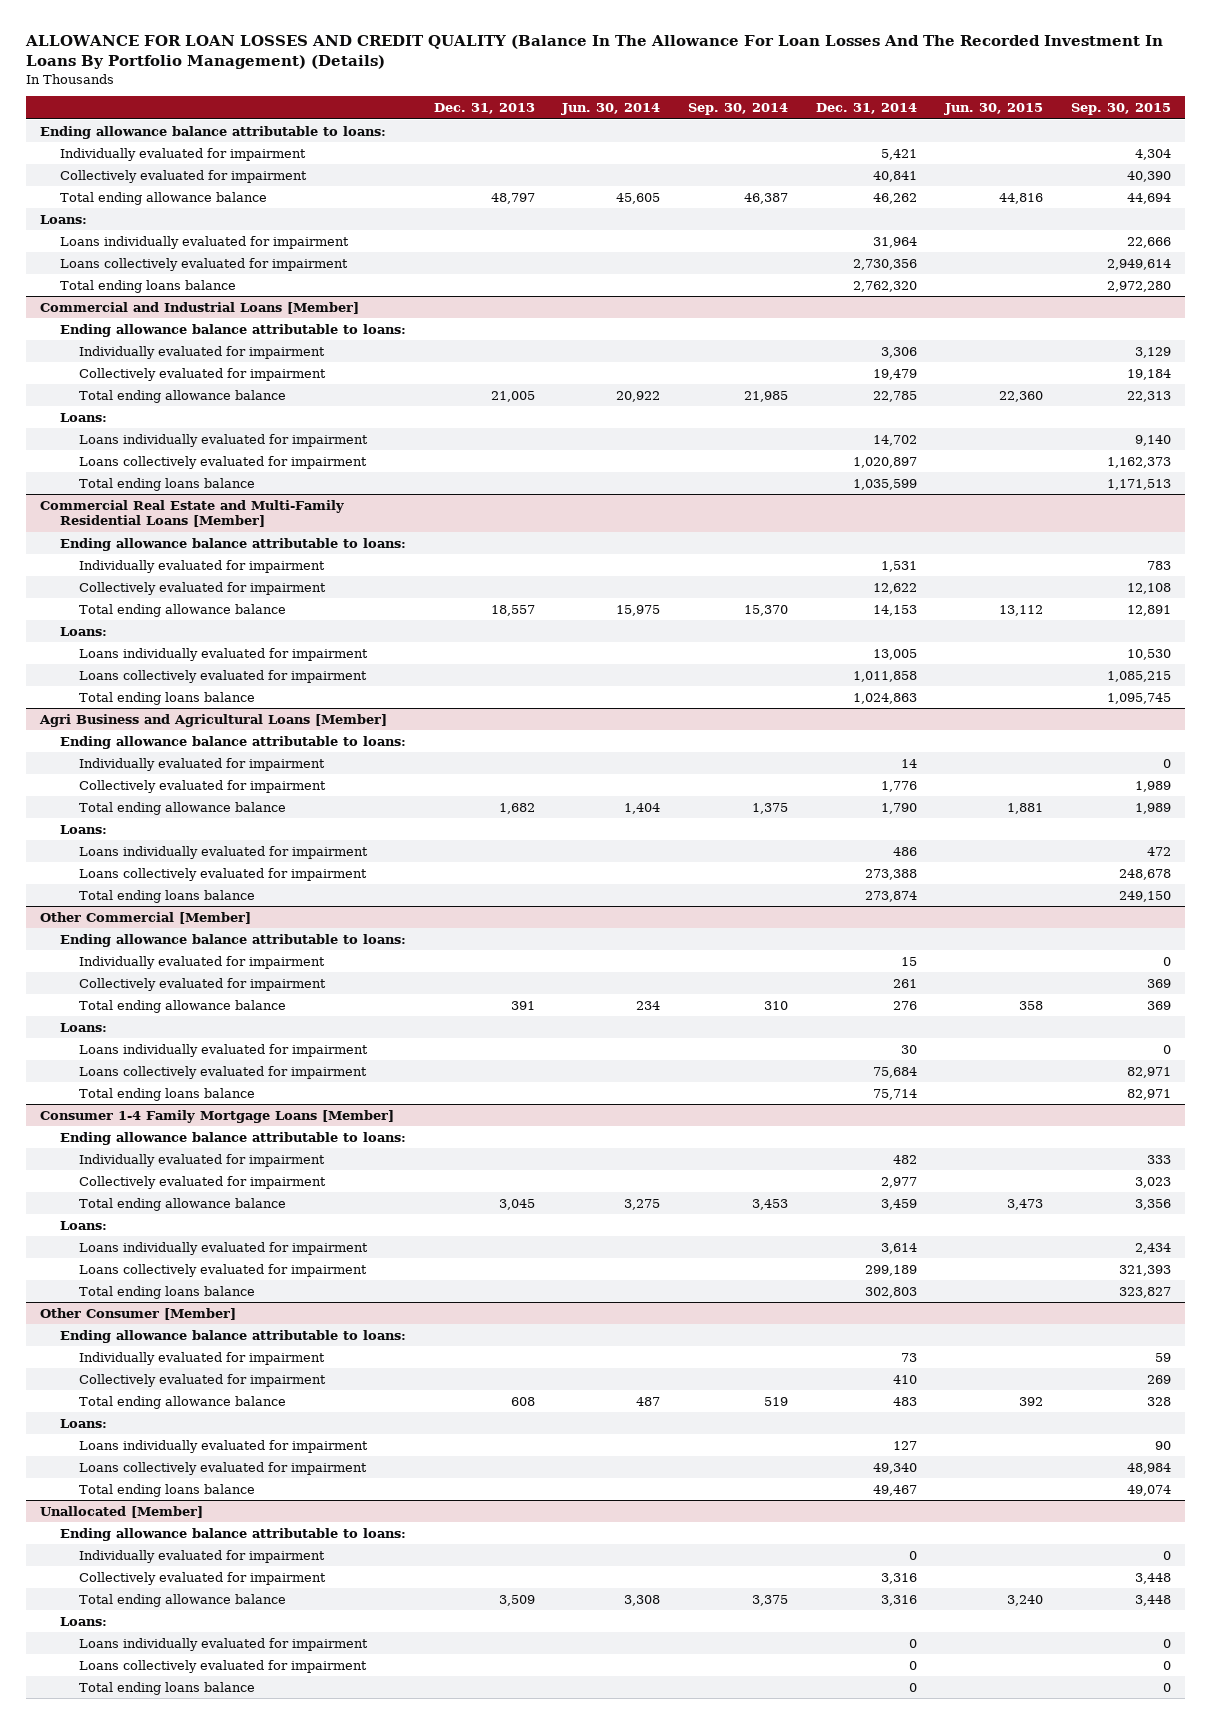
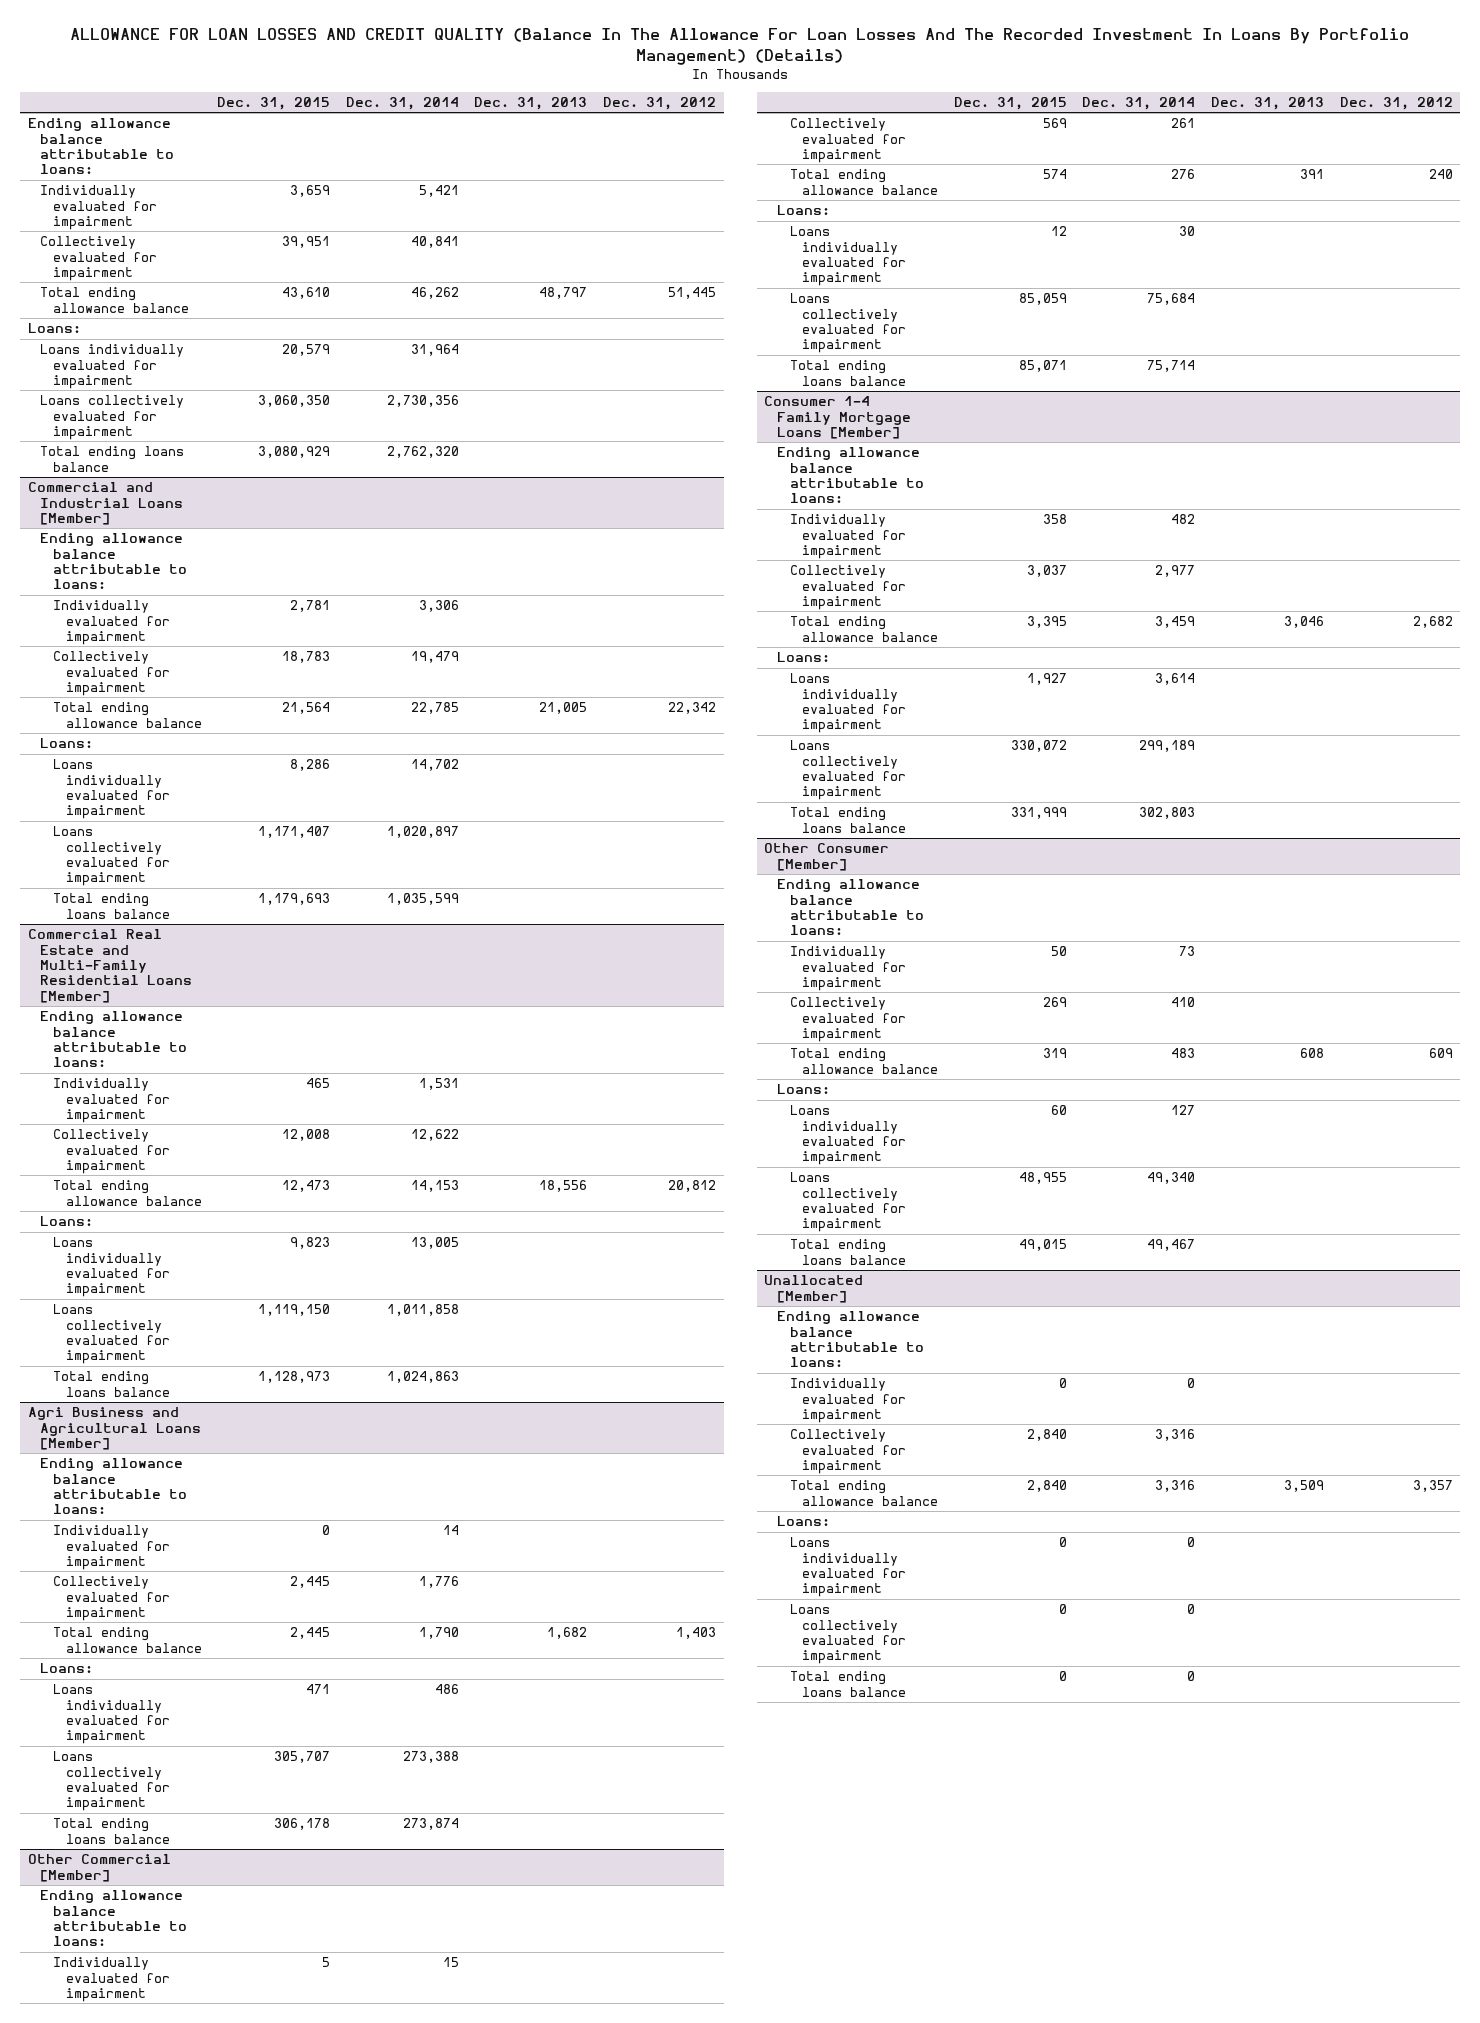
- | Dec. 31, 2013 | Jun. 30, 2014 | Sep. 30, 2014 | Dec. 31, 2014 | Jun. 30, 2015 | Sep. 30, 2015
+ | Dec. 31, 2015 | Dec. 31, 2014 | Dec. 31, 2013 | Dec. 31, 2012
@ Commercial Real Estate and Multi-Family Residential Loans [Member]
- Total ending allowance balance | 18,557 | 15,975 | 15,370 | 14,153 | 13,112 | 12,891
+ Total ending allowance balance | 12,473 | 14,153 | 18,556 | 20,812
@ Consumer 1-4 Family Mortgage Loans [Member]
- Total ending allowance balance | 3,045 | 3,275 | 3,453 | 3,459 | 3,473 | 3,356
+ Total ending allowance balance | 3,395 | 3,459 | 3,046 | 2,682

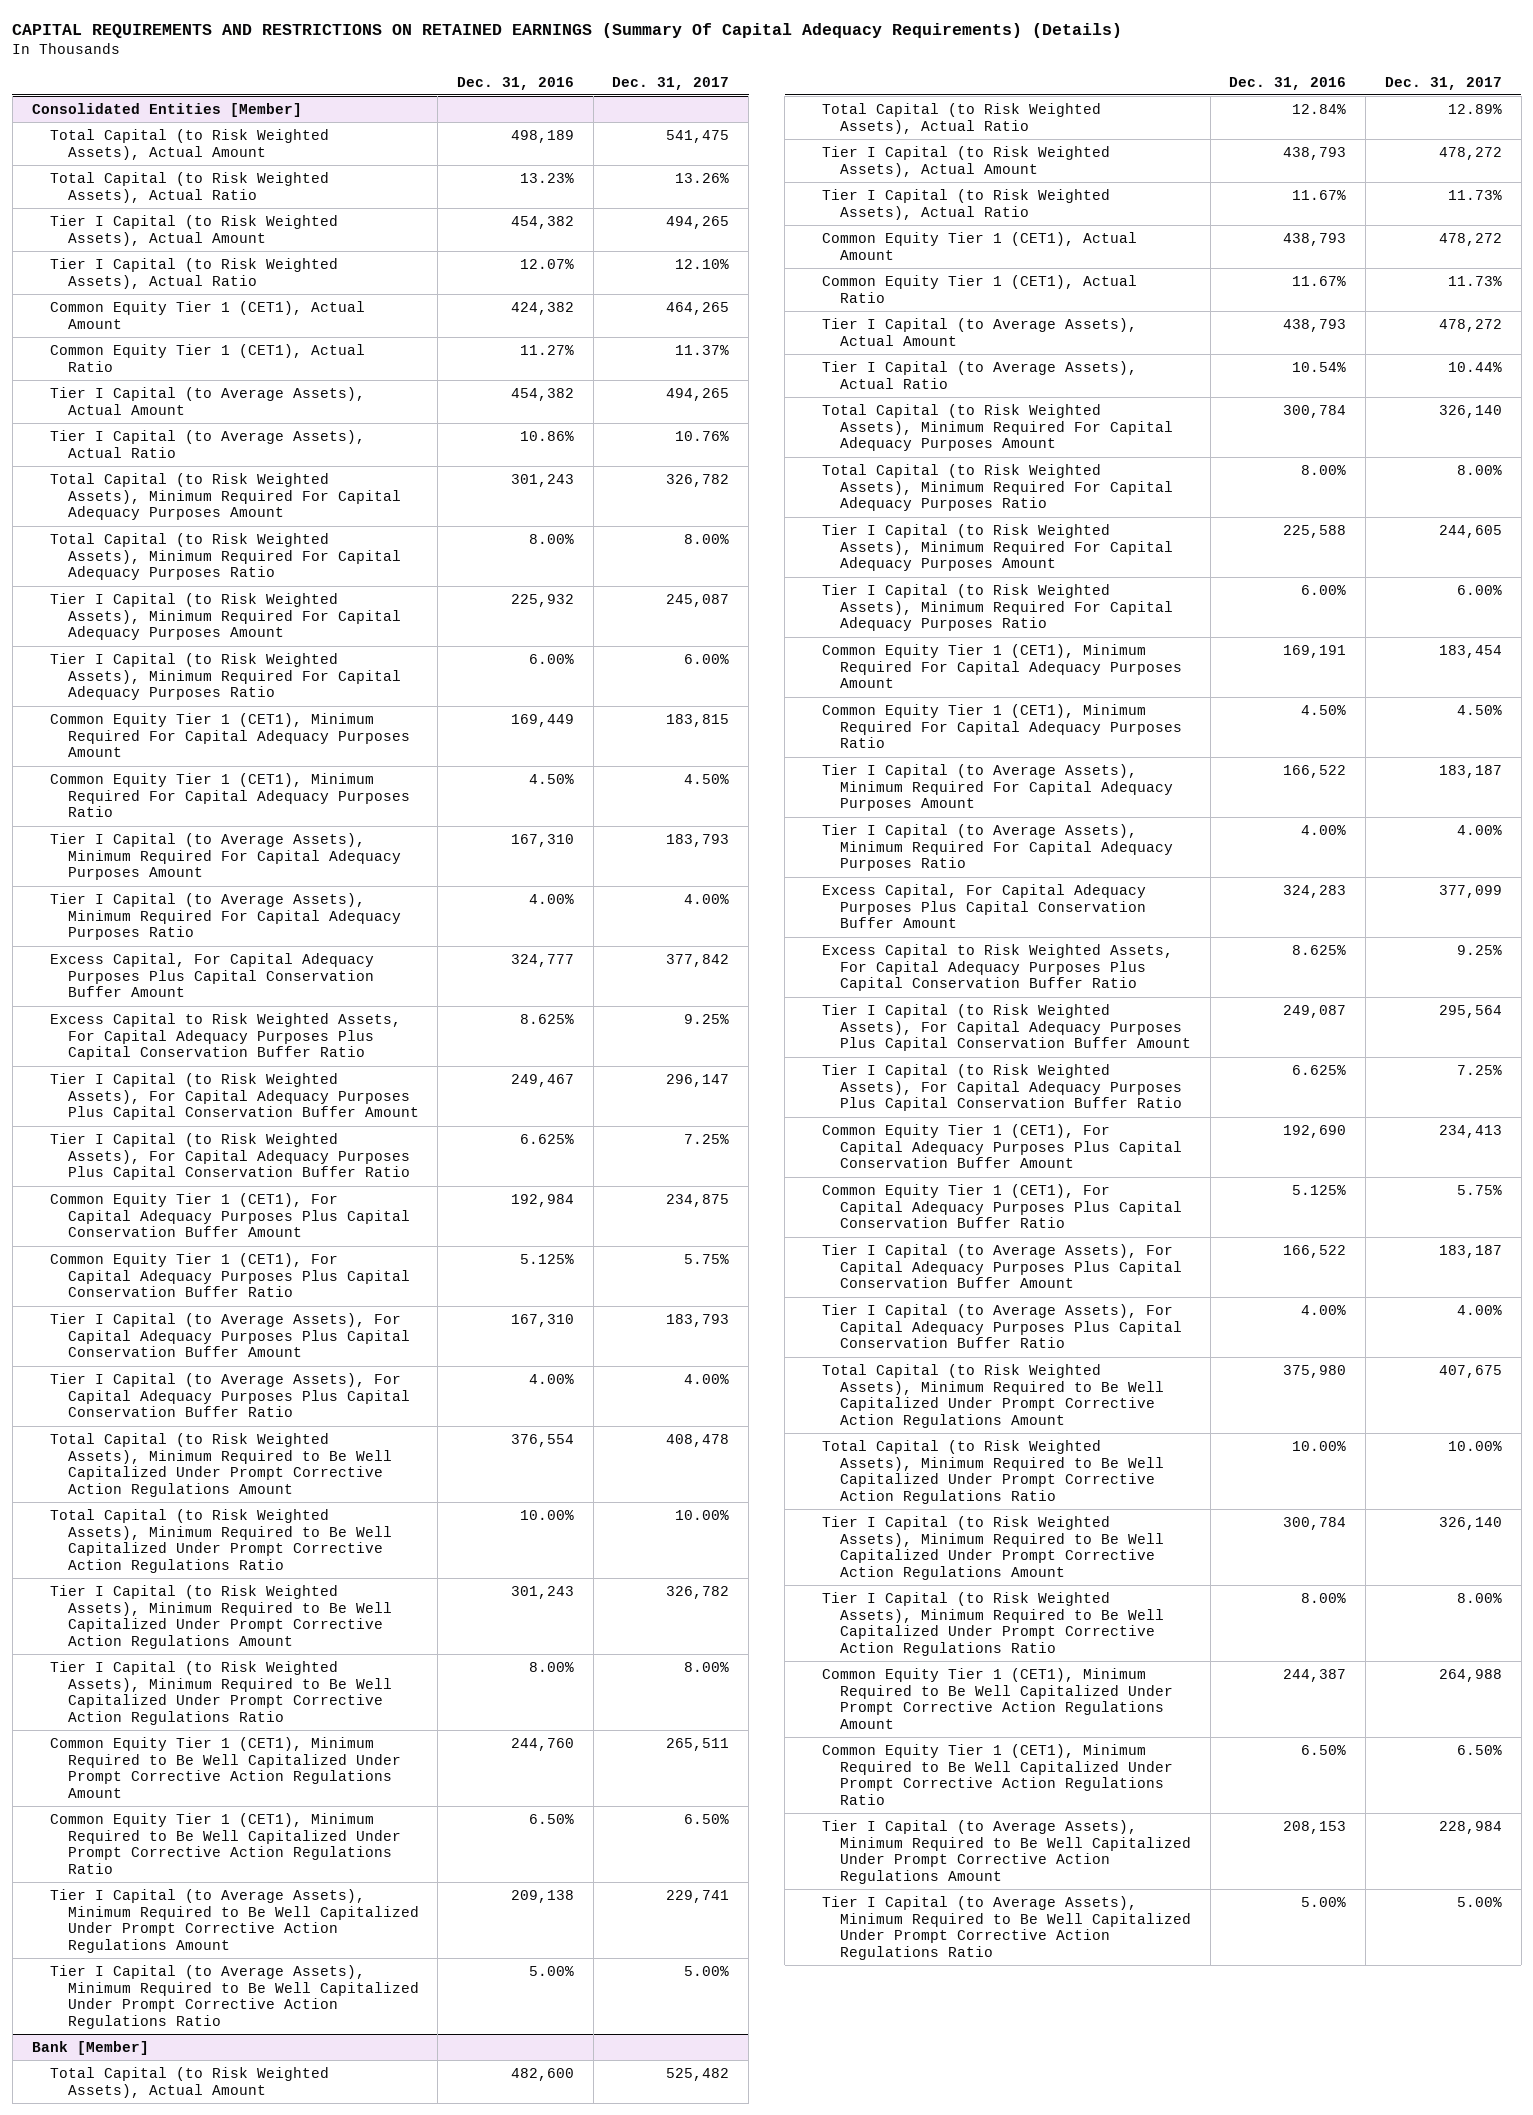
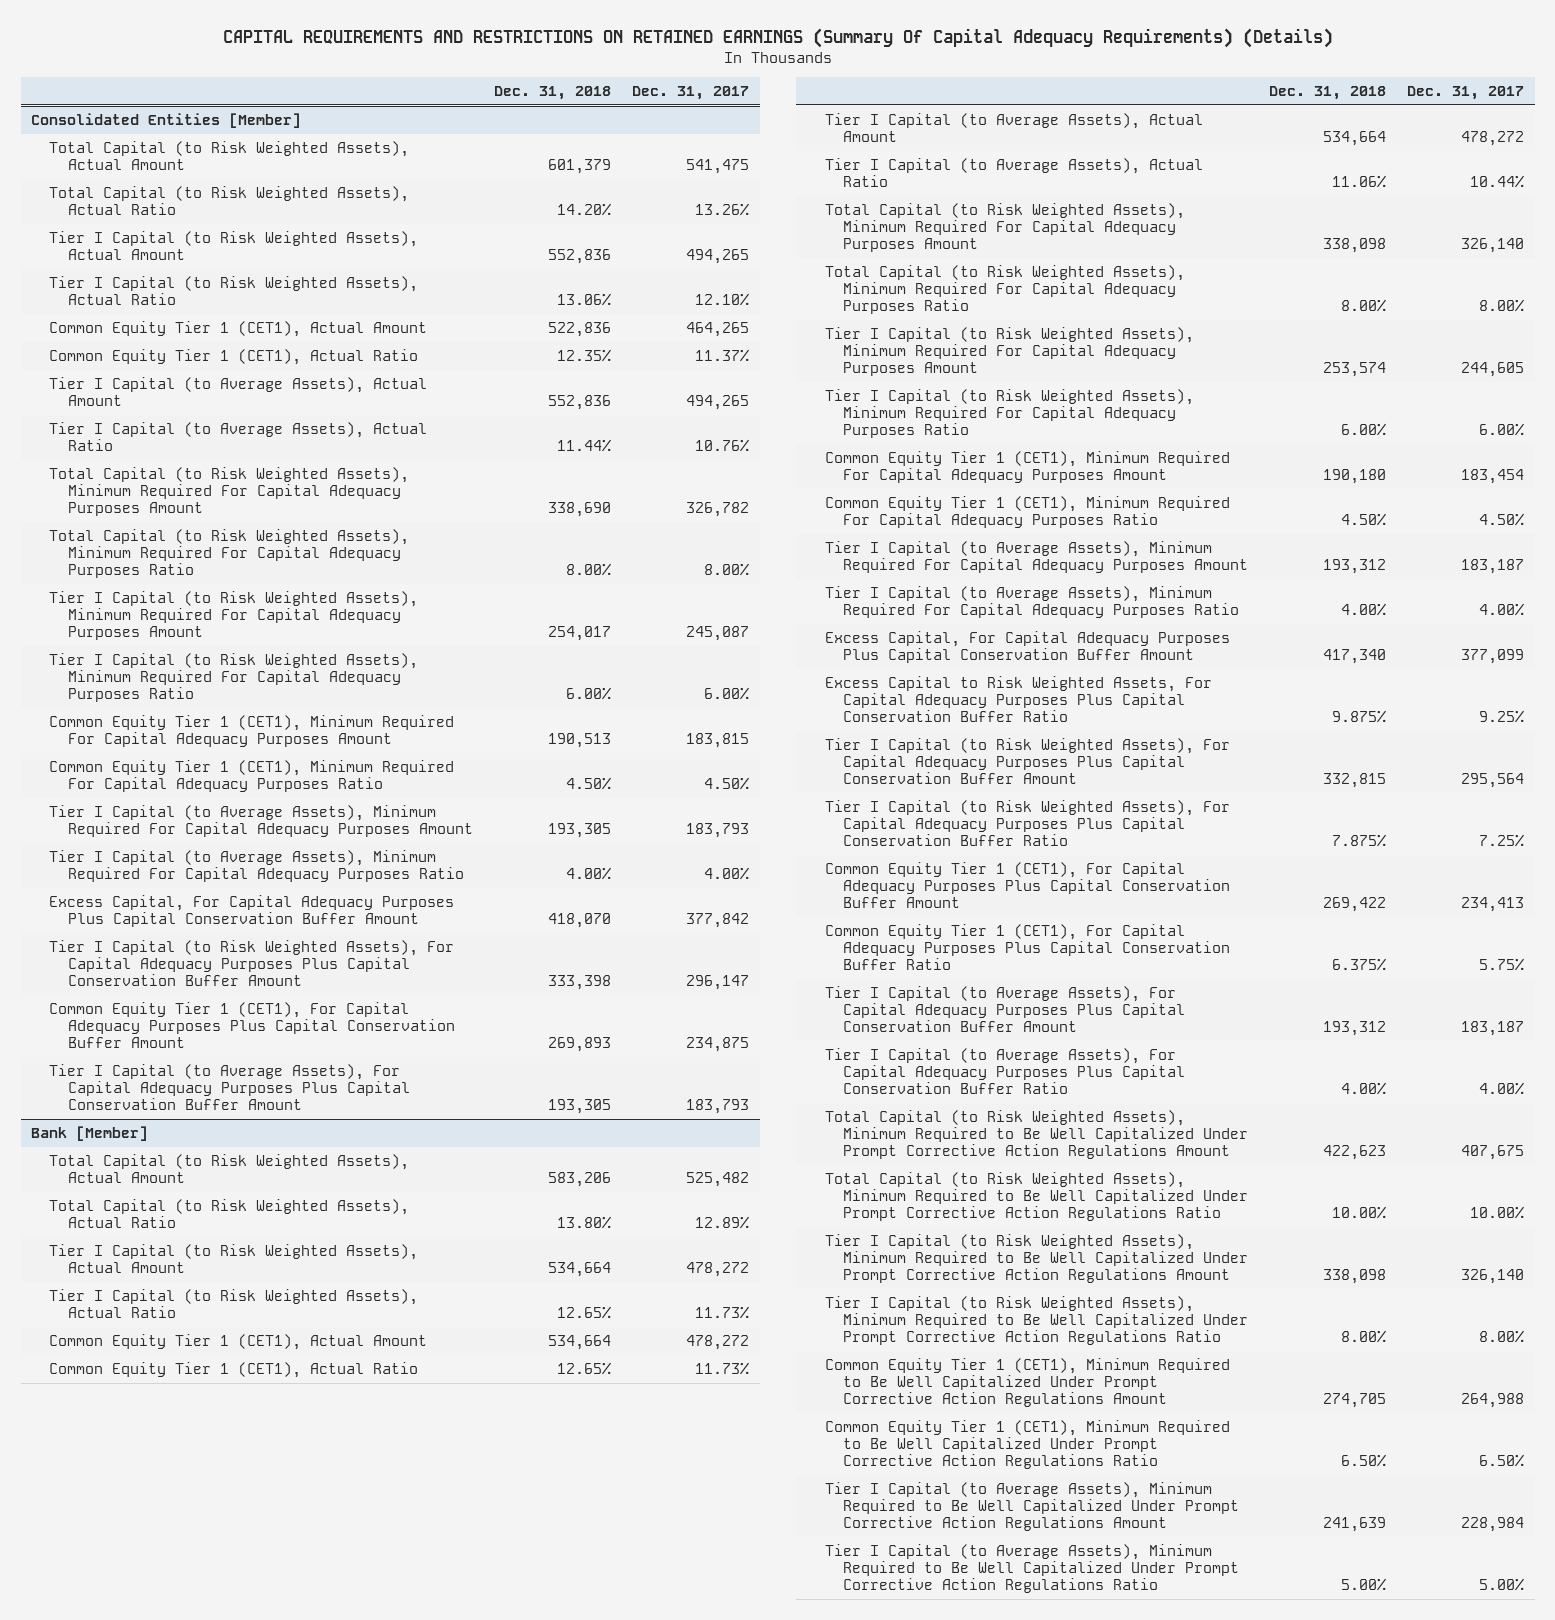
- | Dec. 31, 2016 | Dec. 31, 2017
+ | Dec. 31, 2018 | Dec. 31, 2017
@ Consolidated Entities [Member]
- Excess Capital to Risk Weighted Assets, For Capital Adequacy Purposes Plus Capital Conservation Buffer Ratio | 8.625% | 9.25%
- Tier I Capital (to Risk Weighted Assets), For Capital Adequacy Purposes Plus Capital Conservation Buffer Ratio | 6.625% | 7.25%
- Common Equity Tier 1 (CET1), For Capital Adequacy Purposes Plus Capital Conservation Buffer Ratio | 5.125% | 5.75%
- Tier I Capital (to Average Assets), For Capital Adequacy Purposes Plus Capital Conservation Buffer Ratio | 4.00% | 4.00%
- Total Capital (to Risk Weighted Assets), Minimum Required to Be Well Capitalized Under Prompt Corrective Action Regulations Amount | 376,554 | 408,478
- Total Capital (to Risk Weighted Assets), Minimum Required to Be Well Capitalized Under Prompt Corrective Action Regulations Ratio | 10.00% | 10.00%
- Tier I Capital (to Risk Weighted Assets), Minimum Required to Be Well Capitalized Under Prompt Corrective Action Regulations Amount | 301,243 | 326,782
- Tier I Capital (to Risk Weighted Assets), Minimum Required to Be Well Capitalized Under Prompt Corrective Action Regulations Ratio | 8.00% | 8.00%
- Common Equity Tier 1 (CET1), Minimum Required to Be Well Capitalized Under Prompt Corrective Action Regulations Amount | 244,760 | 265,511
- Common Equity Tier 1 (CET1), Minimum Required to Be Well Capitalized Under Prompt Corrective Action Regulations Ratio | 6.50% | 6.50%
- Tier I Capital (to Average Assets), Minimum Required to Be Well Capitalized Under Prompt Corrective Action Regulations Amount | 209,138 | 229,741
- Tier I Capital (to Average Assets), Minimum Required to Be Well Capitalized Under Prompt Corrective Action Regulations Ratio | 5.00% | 5.00%

